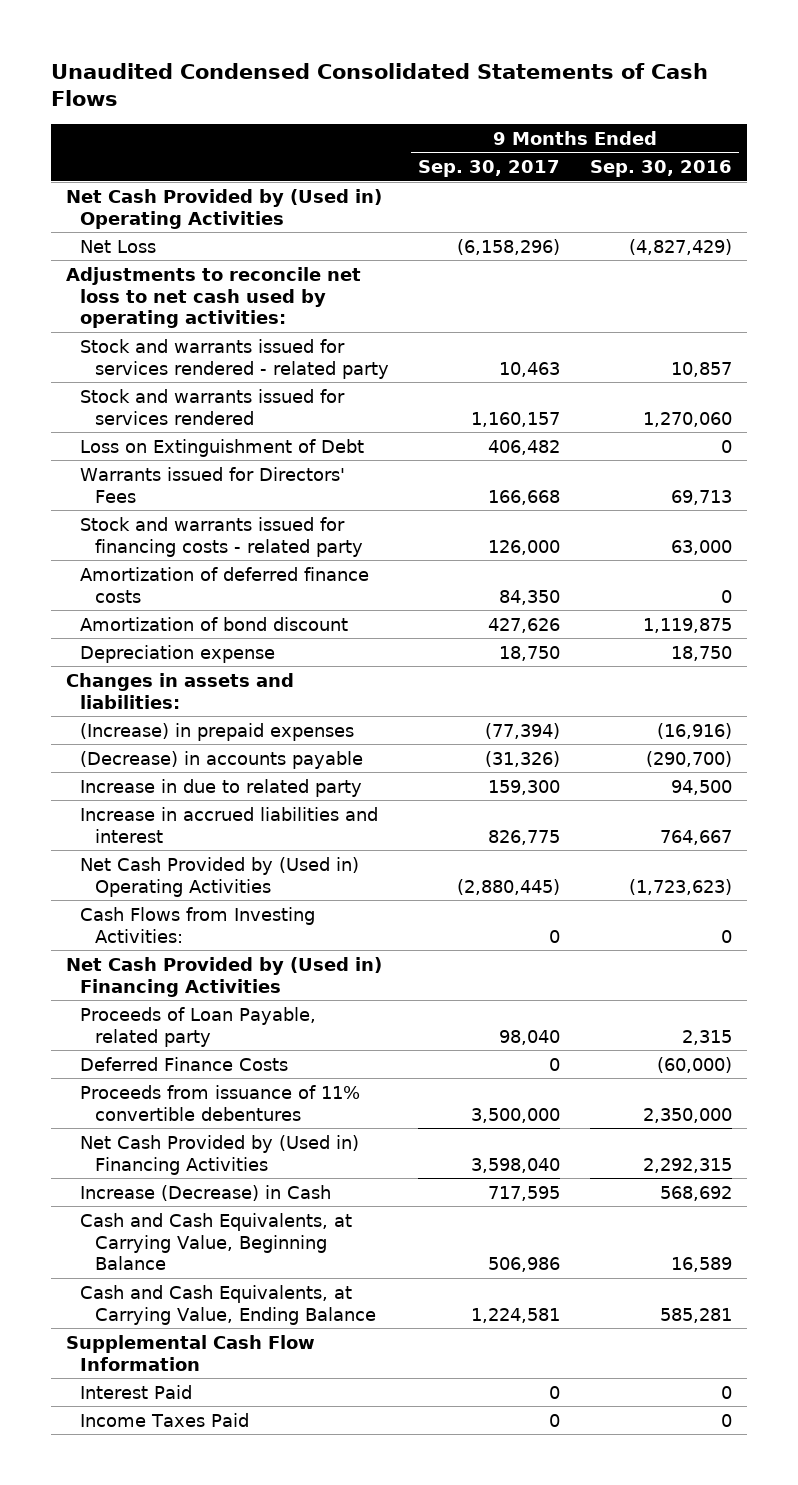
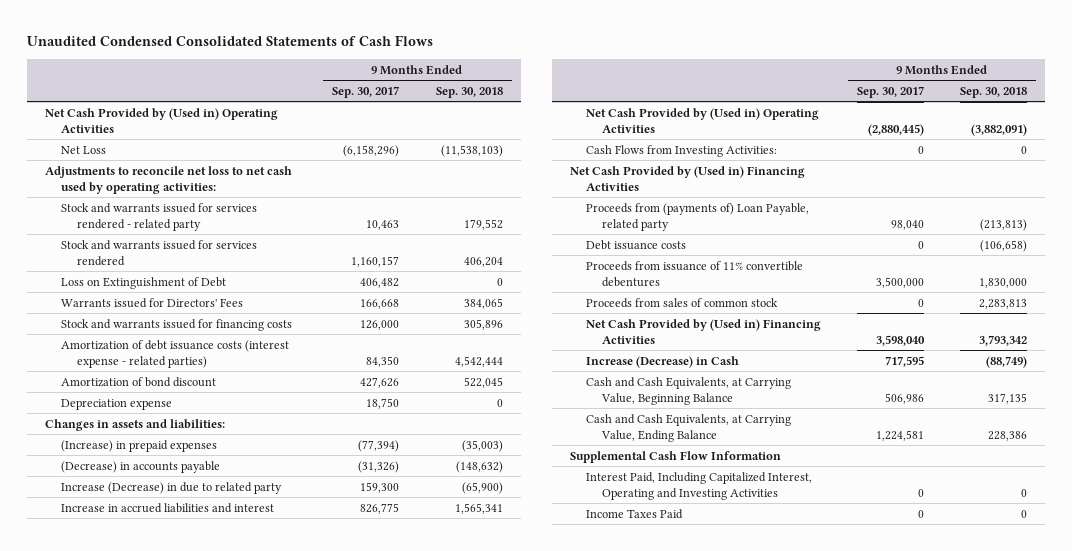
- | 9 Months Ended Sep. 30, 2017 | 9 Months Ended Sep. 30, 2016
+ | 9 Months Ended Sep. 30, 2017 | 9 Months Ended Sep. 30, 2018
- Stock and warrants issued for financing costs - related party | 126,000 | 63,000
- Amortization of deferred finance costs | 84,350 | 0
+ Stock and warrants issued for financing costs | 126,000 | 305,896
+ Amortization of debt issuance costs (interest expense - related parties) | 84,350 | 4,542,444
- Increase in due to related party | 159,300 | 94,500
+ Increase (Decrease) in due to related party | 159,300 | (65,900)
- Proceeds of Loan Payable, related party | 98,040 | 2,315
- Deferred Finance Costs | 0 | (60,000)
+ Proceeds from (payments of) Loan Payable, related party | 98,040 | (213,813)
+ Debt issuance costs | 0 | (106,658)
+ Proceeds from sales of common stock | 0 | 2,283,813
- Interest Paid | 0 | 0
+ Interest Paid, Including Capitalized Interest, Operating and Investing Activities | 0 | 0

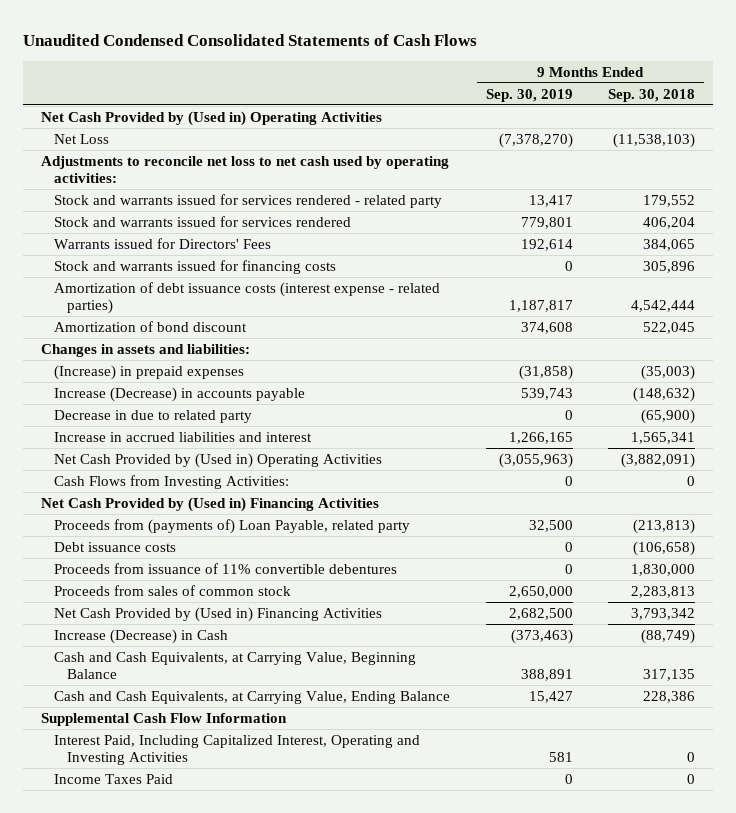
- | 9 Months Ended Sep. 30, 2017 | 9 Months Ended Sep. 30, 2018
+ | 9 Months Ended Sep. 30, 2019 | 9 Months Ended Sep. 30, 2018
- Loss on Extinguishment of Debt | 406,482 | 0
- Depreciation expense | 18,750 | 0
- (Decrease) in accounts payable | (31,326) | (148,632)
- Increase (Decrease) in due to related party | 159,300 | (65,900)
+ Increase (Decrease) in accounts payable | 539,743 | (148,632)
+ Decrease in due to related party | 0 | (65,900)

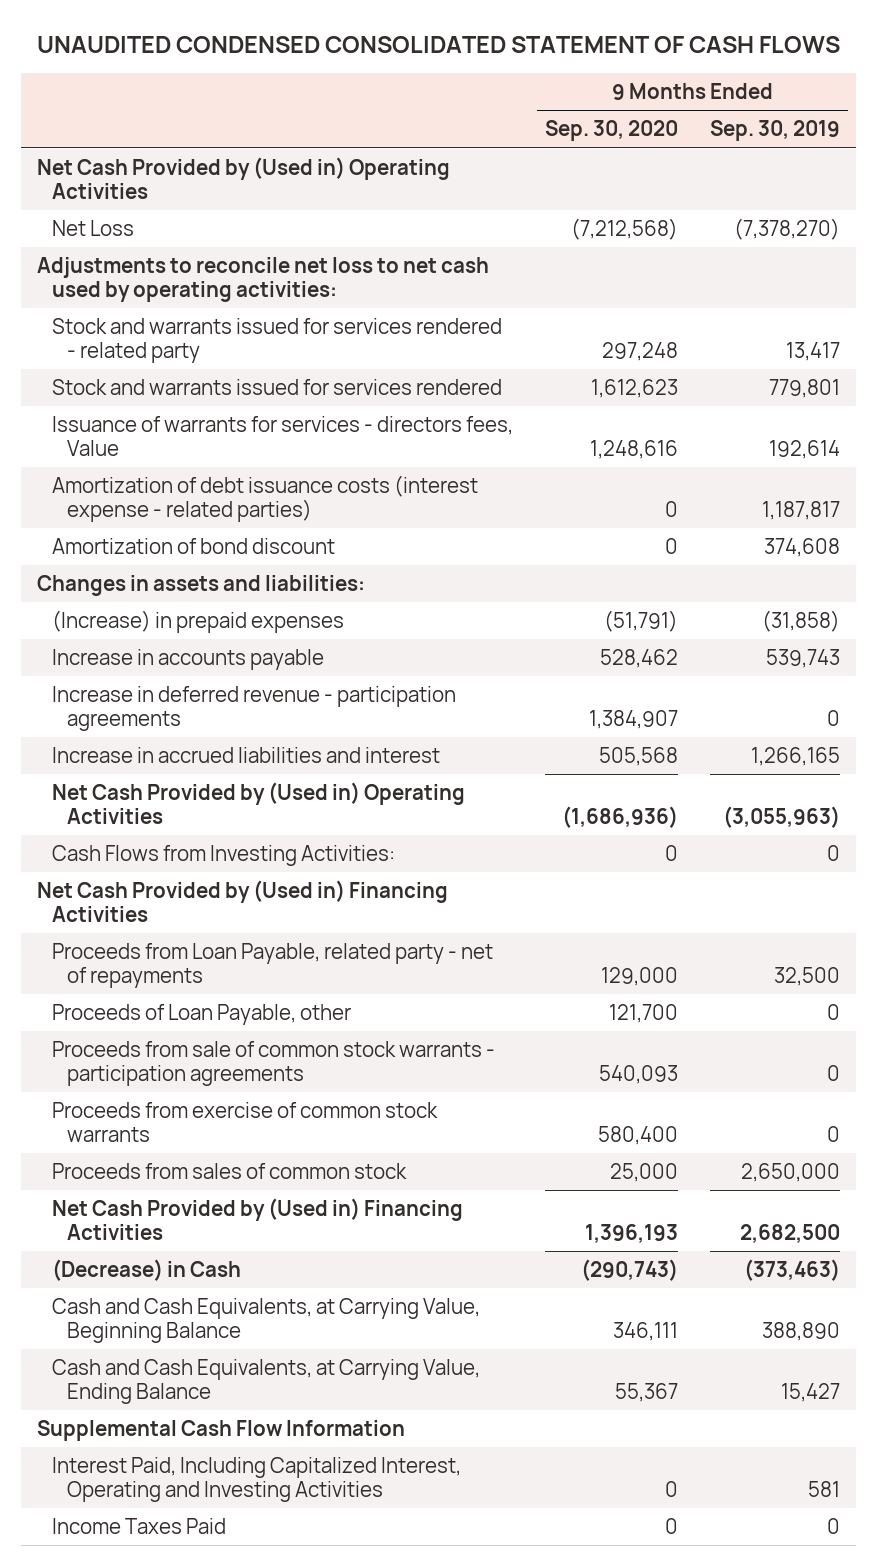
- Unaudited Condensed Consolidated Statements of Cash Flows
+ UNAUDITED CONDENSED CONSOLIDATED STATEMENT OF CASH FLOWS
- | 9 Months Ended Sep. 30, 2019 | 9 Months Ended Sep. 30, 2018
+ | 9 Months Ended Sep. 30, 2020 | 9 Months Ended Sep. 30, 2019
- Warrants issued for Directors' Fees | 192,614 | 384,065
- Stock and warrants issued for financing costs | 0 | 305,896
+ Issuance of warrants for services - directors fees, Value | 1,248,616 | 192,614
- Increase (Decrease) in accounts payable | 539,743 | (148,632)
- Decrease in due to related party | 0 | (65,900)
+ Increase in accounts payable | 528,462 | 539,743
+ Increase in deferred revenue - participation agreements | 1,384,907 | 0
- Proceeds from (payments of) Loan Payable, related party | 32,500 | (213,813)
- Debt issuance costs | 0 | (106,658)
- Proceeds from issuance of 11% convertible debentures | 0 | 1,830,000
+ Proceeds from Loan Payable, related party - net of repayments | 129,000 | 32,500
+ Proceeds of Loan Payable, other | 121,700 | 0
+ Proceeds from sale of common stock warrants - participation agreements | 540,093 | 0
+ Proceeds from exercise of common stock warrants | 580,400 | 0
- Increase (Decrease) in Cash | (373,463) | (88,749)
- Cash and Cash Equivalents, at Carrying Value, Beginning Balance | 388,891 | 317,135
+ (Decrease) in Cash | (290,743) | (373,463)
+ Cash and Cash Equivalents, at Carrying Value, Beginning Balance | 346,111 | 388,890

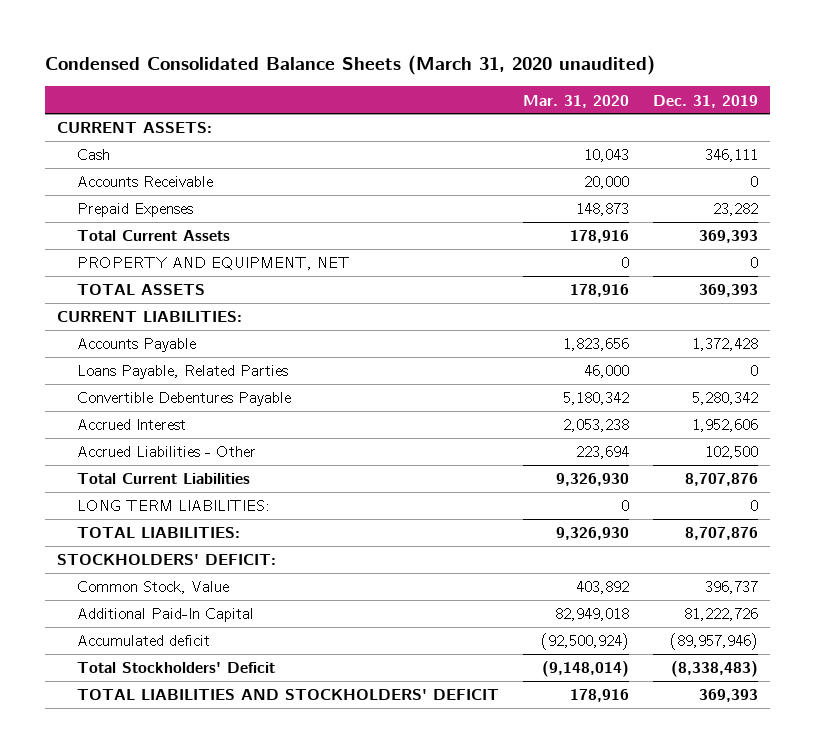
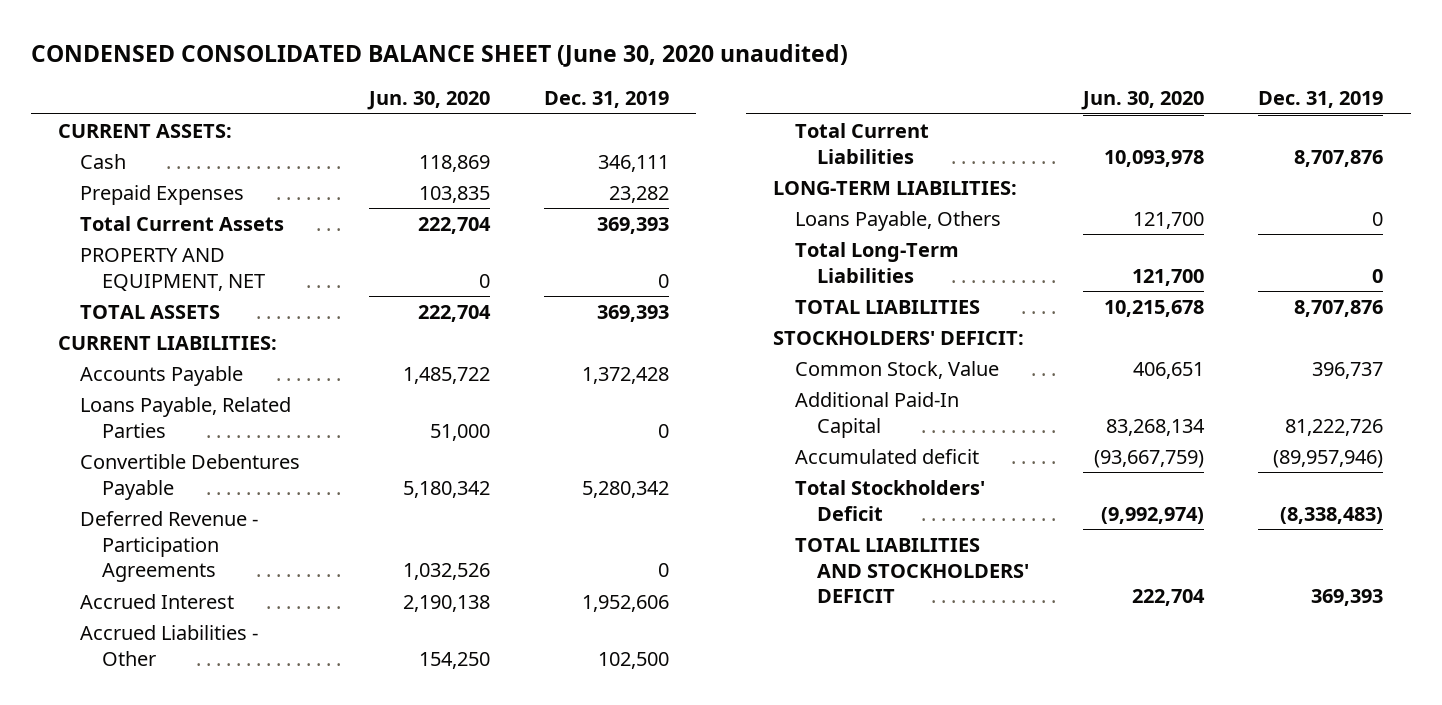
- Condensed Consolidated Balance Sheets (March 31, 2020 unaudited)
+ CONDENSED CONSOLIDATED BALANCE SHEET (June 30, 2020 unaudited)
- | Mar. 31, 2020 | Dec. 31, 2019
+ | Jun. 30, 2020 | Dec. 31, 2019
- Accounts Receivable | 20,000 | 0
+ Deferred Revenue - Participation Agreements | 1,032,526 | 0
- LONG TERM LIABILITIES: | 0 | 0
- TOTAL LIABILITIES: | 9,326,930 | 8,707,876
+ LONG-TERM LIABILITIES:
+ Loans Payable, Others | 121,700 | 0
+ Total Long-Term Liabilities | 121,700 | 0
+ TOTAL LIABILITIES | 10,215,678 | 8,707,876

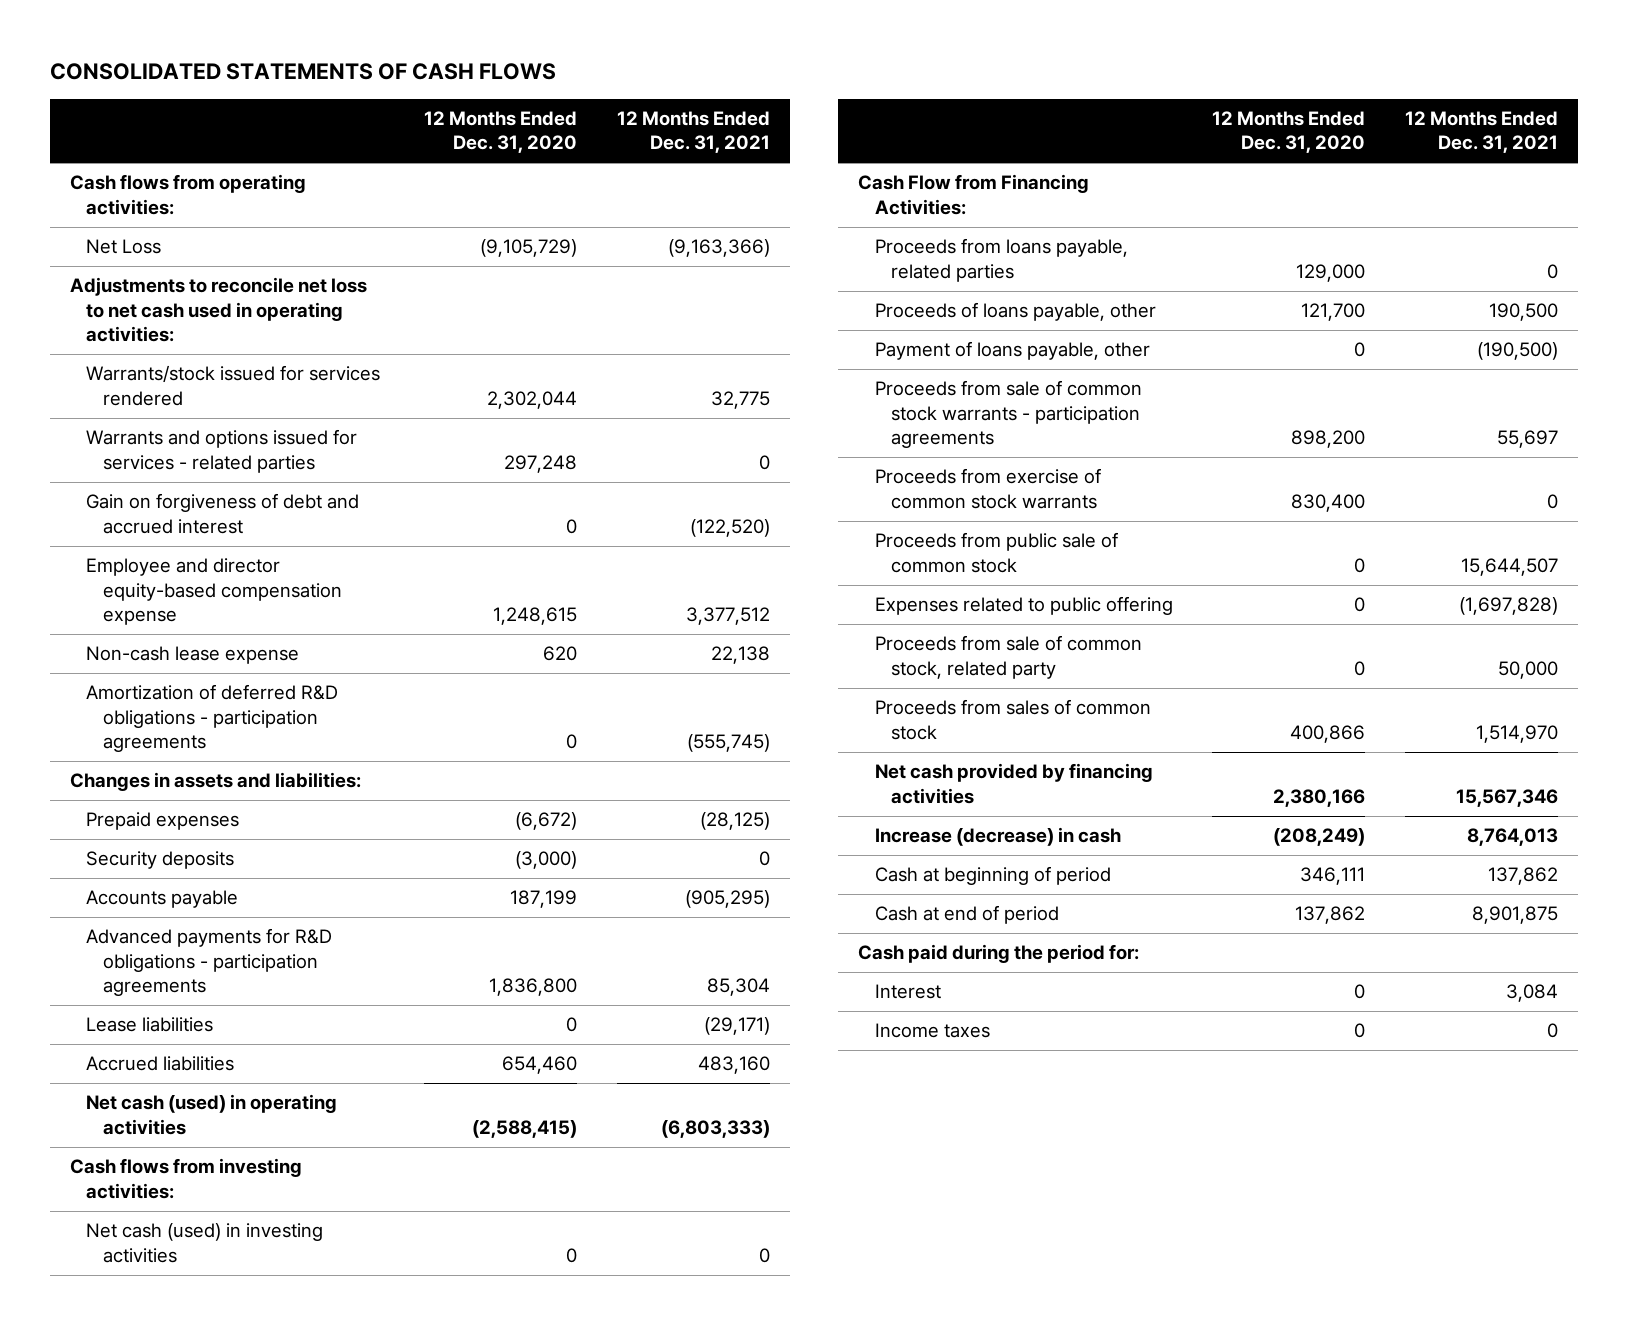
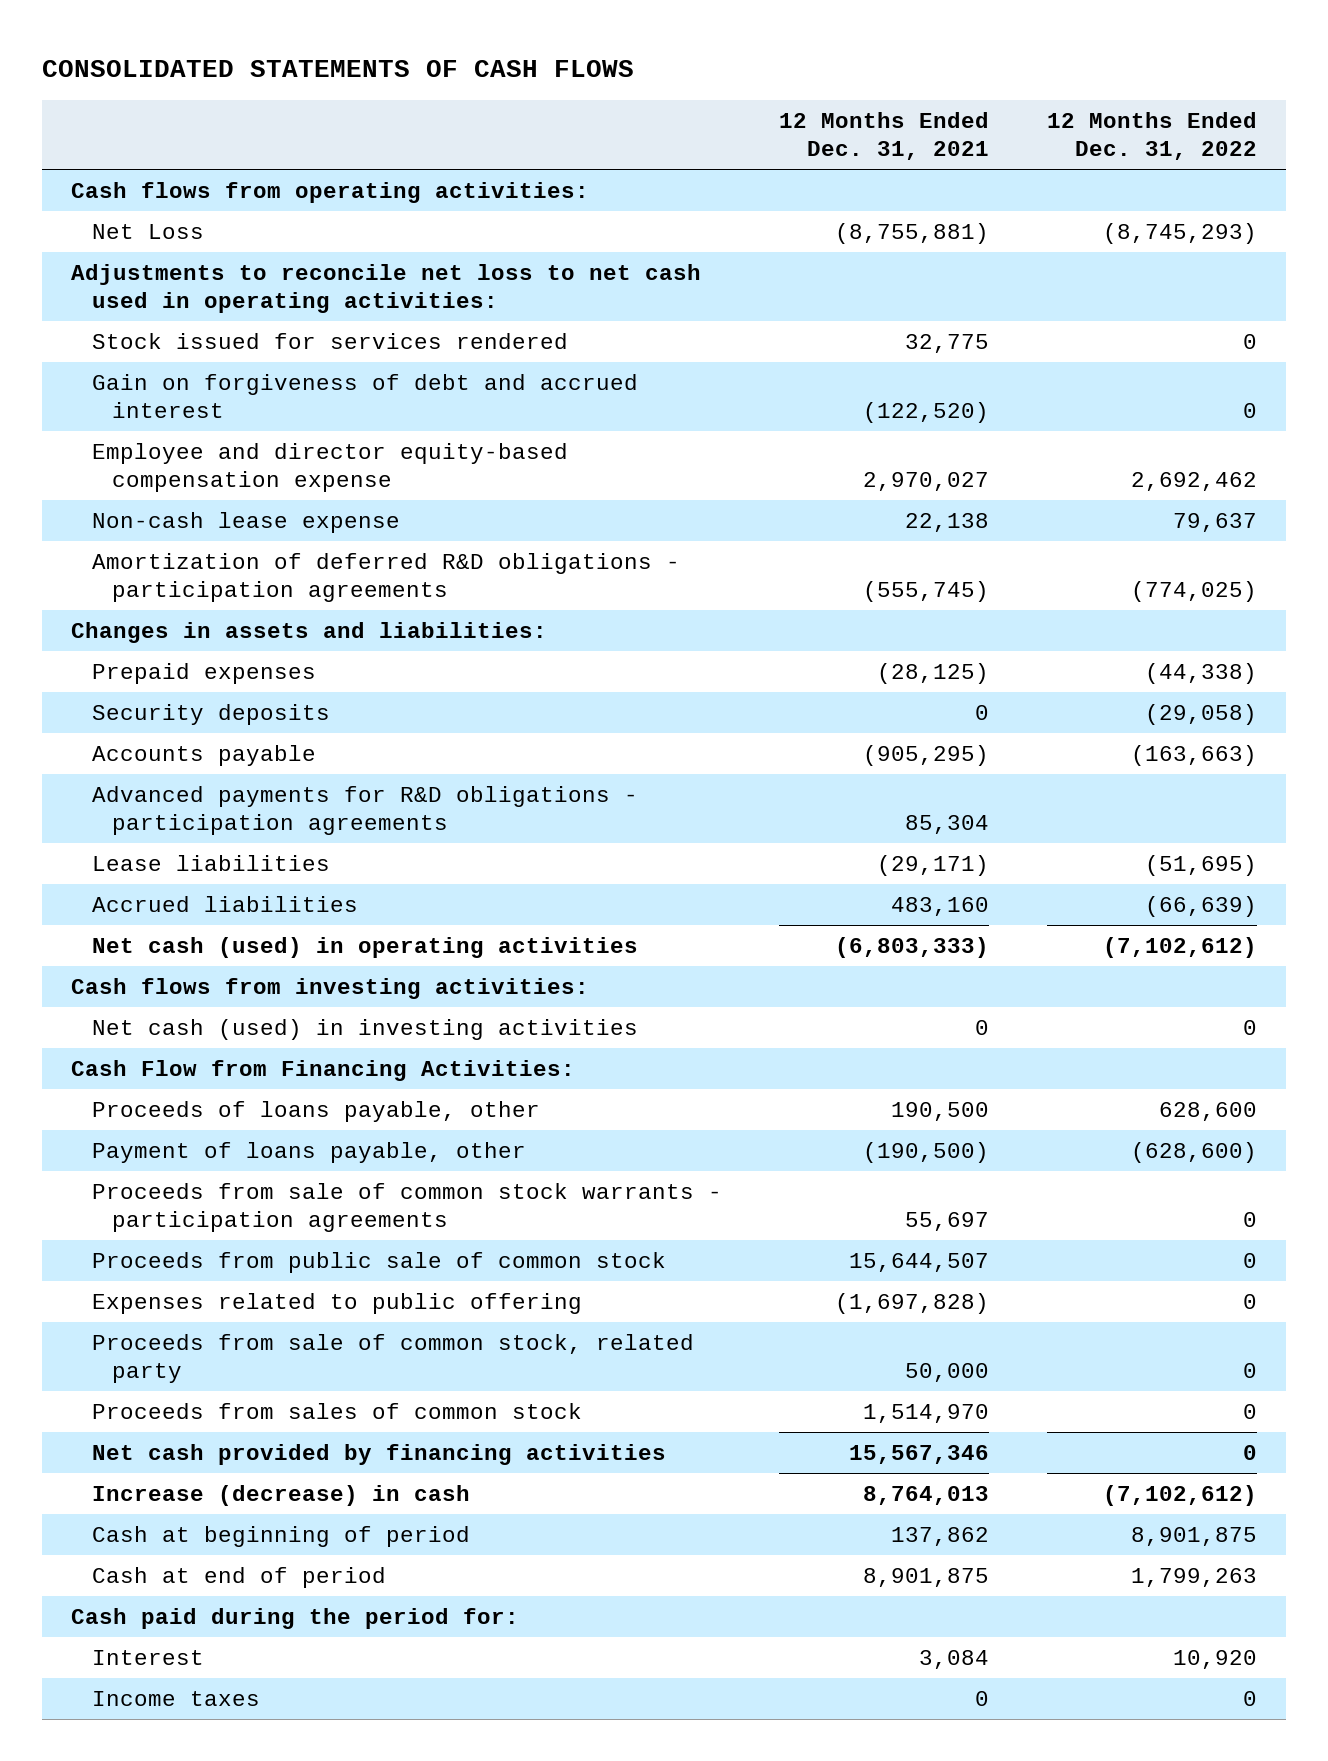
- | 12 Months Ended Dec. 31, 2020 | 12 Months Ended Dec. 31, 2021
+ | 12 Months Ended Dec. 31, 2021 | 12 Months Ended Dec. 31, 2022
- Net Loss | (9,105,729) | (9,163,366)
+ Net Loss | (8,755,881) | (8,745,293)
- Warrants/stock issued for services rendered | 2,302,044 | 32,775
- Warrants and options issued for services - related parties | 297,248 | 0
+ Stock issued for services rendered | 32,775 | 0
- Employee and director equity-based compensation expense | 1,248,615 | 3,377,512
+ Employee and director equity-based compensation expense | 2,970,027 | 2,692,462
- Proceeds from loans payable, related parties | 129,000 | 0
- Proceeds from exercise of common stock warrants | 830,400 | 0

